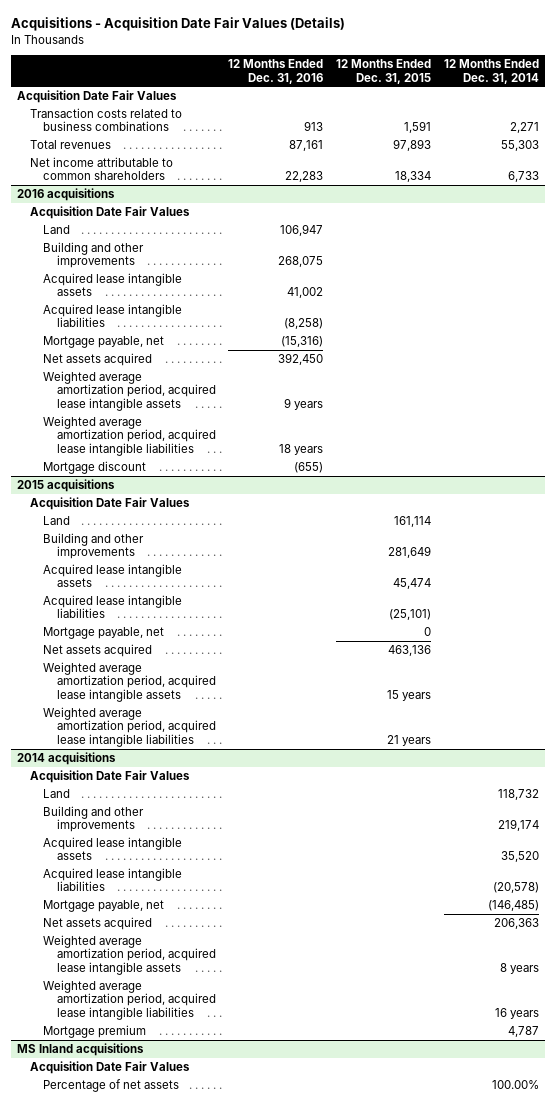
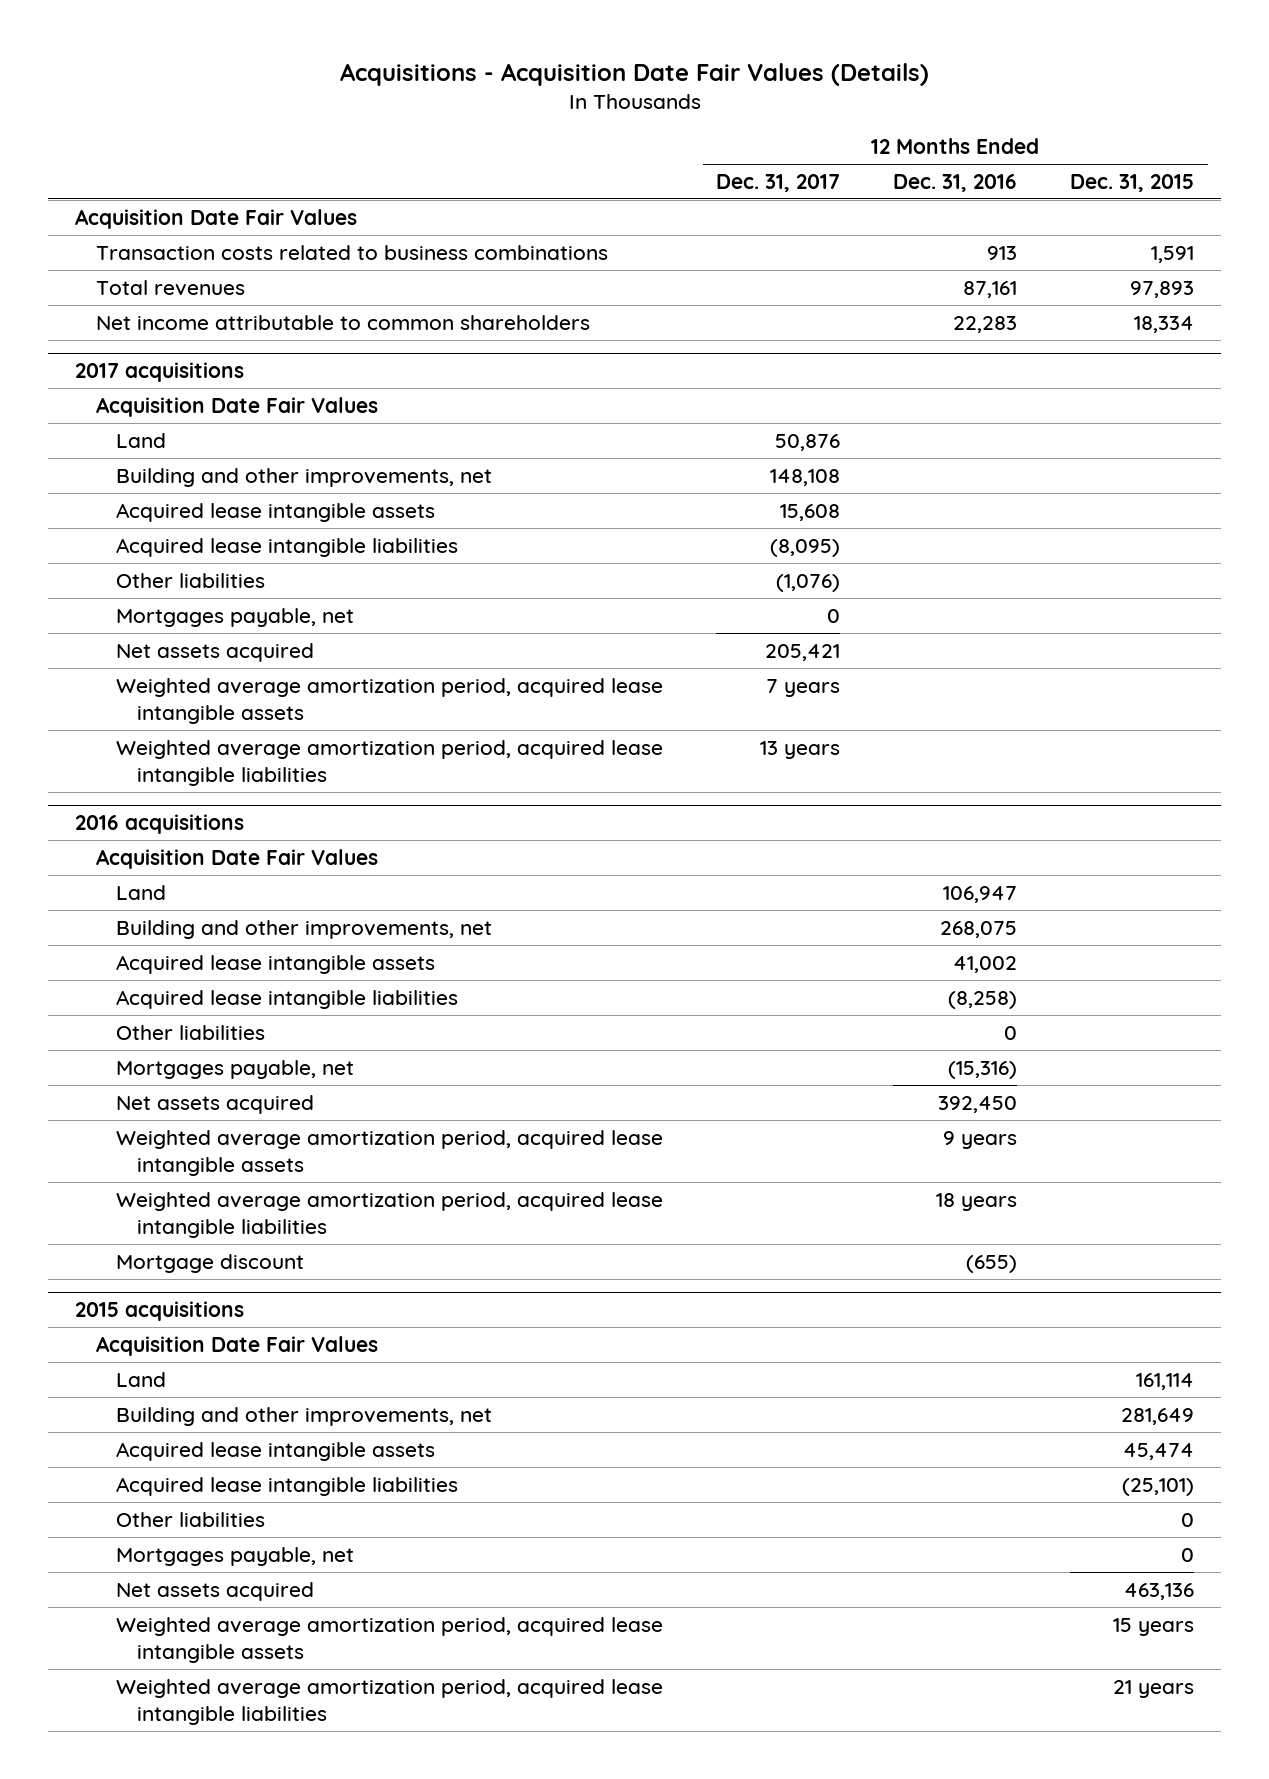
- | 12 Months Ended Dec. 31, 2016 | 12 Months Ended Dec. 31, 2015 | 12 Months Ended Dec. 31, 2014
+ | 12 Months Ended Dec. 31, 2017 | 12 Months Ended Dec. 31, 2016 | 12 Months Ended Dec. 31, 2015
+ 2017 acquisitions
+ Acquisition Date Fair Values
+ Land | 50,876 | |
+ Building and other improvements, net | 148,108 | |
+ Acquired lease intangible assets | 15,608 | |
+ Acquired lease intangible liabilities | (8,095) | |
+ Other liabilities | (1,076) | |
+ Mortgages payable, net | 0 | |
+ Net assets acquired | 205,421 | |
+ Weighted average amortization period, acquired lease intangible assets | 7 years | |
+ Weighted average amortization period, acquired lease intangible liabilities | 13 years | |
@ 2016 acquisitions
- Building and other improvements | 268,075 | |
+ Building and other improvements, net | | 268,075 |
- Mortgage payable, net | (15,316) | |
+ Other liabilities | | 0 |
+ Mortgages payable, net | | (15,316) |
@ 2015 acquisitions
- Building and other improvements | | 281,649 |
+ Building and other improvements, net | | | 281,649
- Mortgage payable, net | | 0 |
+ Other liabilities | | | 0
+ Mortgages payable, net | | | 0
- 2014 acquisitions
- Acquisition Date Fair Values
- Land | | | 118,732
- Building and other improvements | | | 219,174
- Acquired lease intangible assets | | | 35,520
- Acquired lease intangible liabilities | | | (20,578)
- Mortgage payable, net | | | (146,485)
- Net assets acquired | | | 206,363
- Weighted average amortization period, acquired lease intangible assets | | | 8 years
- Weighted average amortization period, acquired lease intangible liabilities | | | 16 years
- Mortgage premium | | | 4,787
- MS Inland acquisitions
- Acquisition Date Fair Values
- Percentage of net assets | | | 100.00%

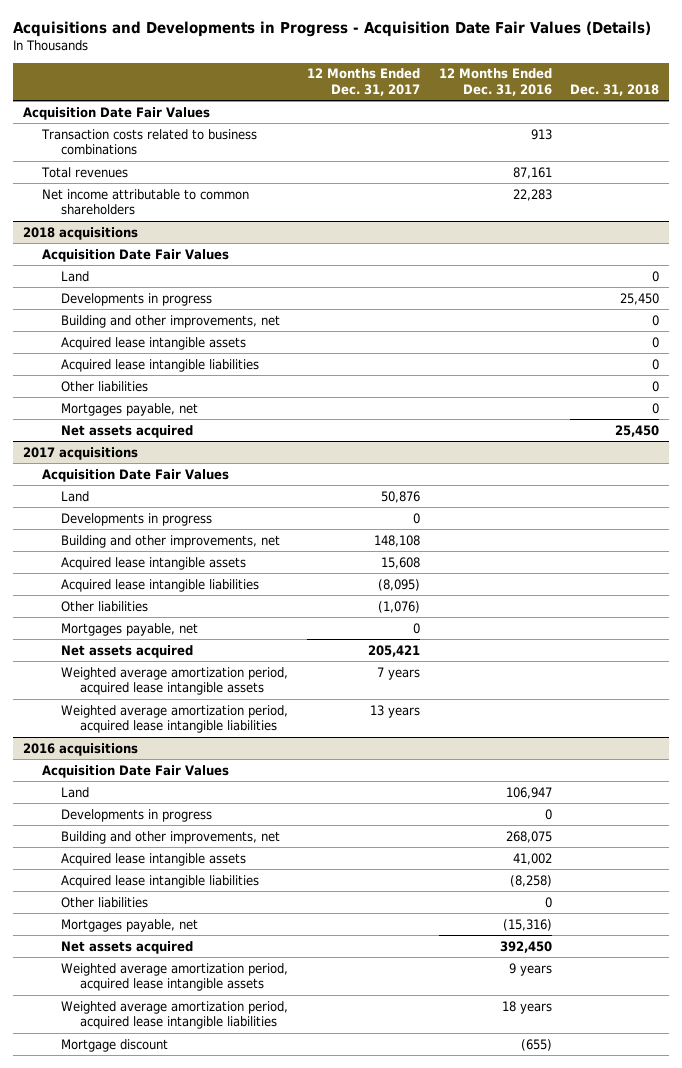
- Acquisitions - Acquisition Date Fair Values (Details)
+ Acquisitions and Developments in Progress - Acquisition Date Fair Values (Details)
- | 12 Months Ended Dec. 31, 2017 | 12 Months Ended Dec. 31, 2016 | 12 Months Ended Dec. 31, 2015
+ | 12 Months Ended Dec. 31, 2017 | 12 Months Ended Dec. 31, 2016 | Dec. 31, 2018
+ 2018 acquisitions
+ Acquisition Date Fair Values
+ Land | | | 0
+ Developments in progress | | | 25,450
+ Building and other improvements, net | | | 0
+ Acquired lease intangible assets | | | 0
+ Acquired lease intangible liabilities | | | 0
+ Other liabilities | | | 0
+ Mortgages payable, net | | | 0
+ Net assets acquired | | | 25,450
@ 2017 acquisitions
+ Developments in progress | 0 | |
@ 2016 acquisitions
+ Developments in progress | | 0 |
- 2015 acquisitions
- Acquisition Date Fair Values
- Land | | | 161,114
- Building and other improvements, net | | | 281,649
- Acquired lease intangible assets | | | 45,474
- Acquired lease intangible liabilities | | | (25,101)
- Other liabilities | | | 0
- Mortgages payable, net | | | 0
- Net assets acquired | | | 463,136
- Weighted average amortization period, acquired lease intangible assets | | | 15 years
- Weighted average amortization period, acquired lease intangible liabilities | | | 21 years

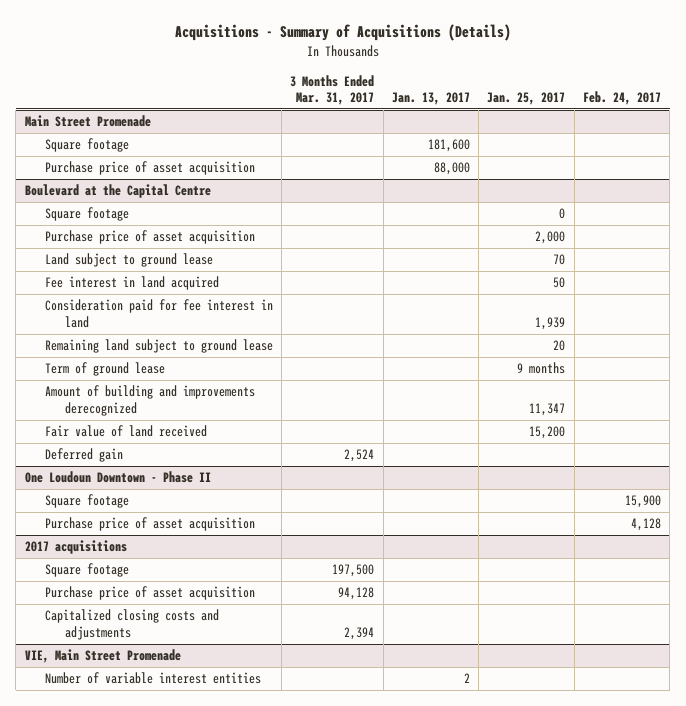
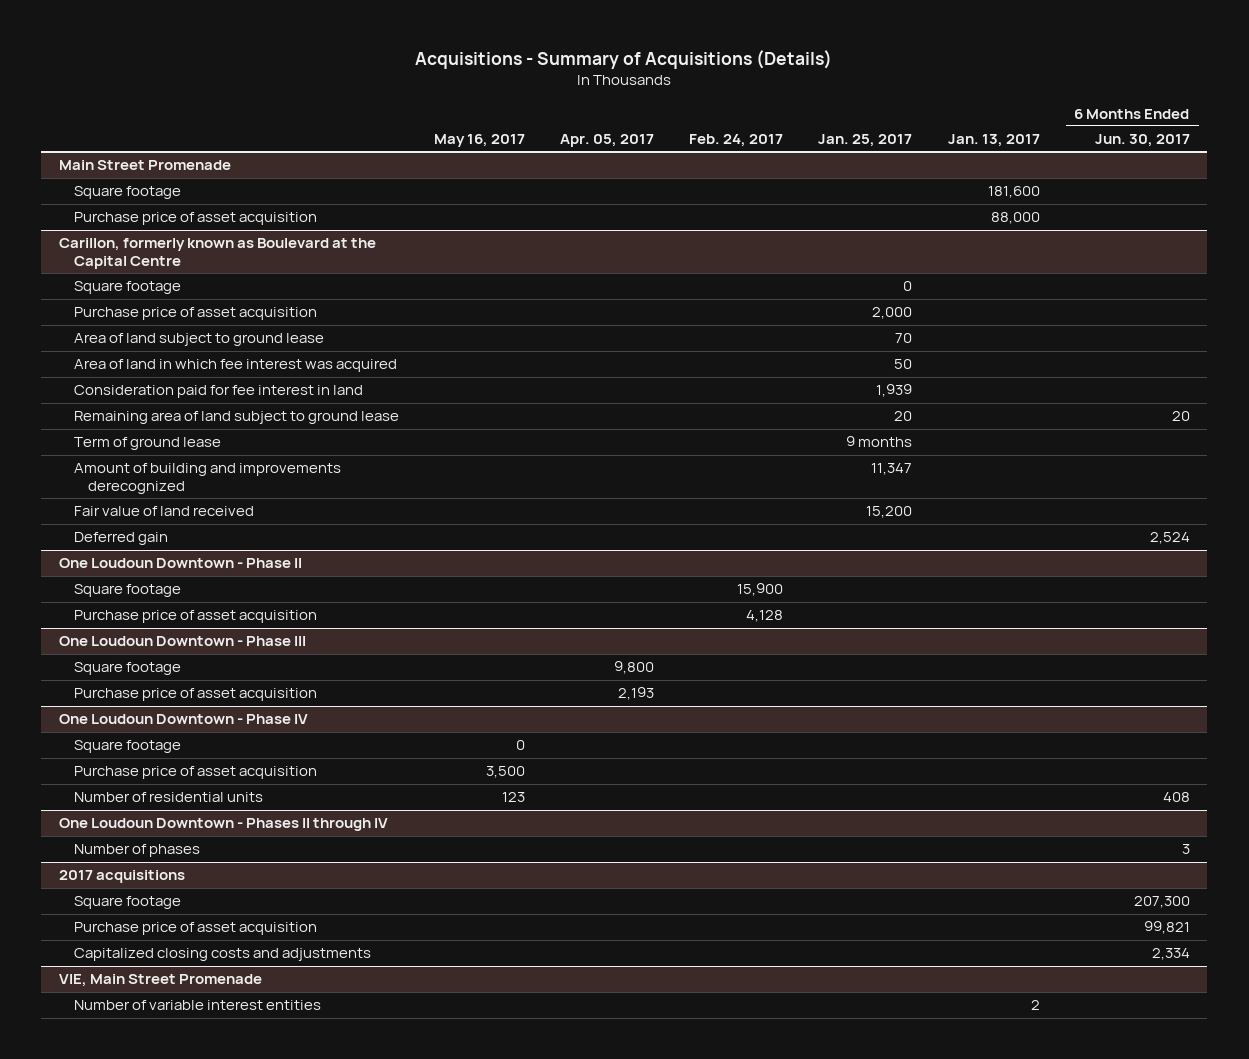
- | 3 Months Ended Mar. 31, 2017 | Jan. 13, 2017 | Jan. 25, 2017 | Feb. 24, 2017
+ | May 16, 2017 | Apr. 05, 2017 | Feb. 24, 2017 | Jan. 25, 2017 | Jan. 13, 2017 | 6 Months Ended Jun. 30, 2017
- Boulevard at the Capital Centre
+ Carillon, formerly known as Boulevard at the Capital Centre
- Land subject to ground lease | | | 70 |
- Fee interest in land acquired | | | 50 |
+ Area of land subject to ground lease | | | | 70 | |
+ Area of land in which fee interest was acquired | | | | 50 | |
- Remaining land subject to ground lease | | | 20 |
+ Remaining area of land subject to ground lease | | | | 20 | | 20
+ One Loudoun Downtown - Phase III
+ Square footage | | 9,800 | | | |
+ Purchase price of asset acquisition | | 2,193 | | | |
+ One Loudoun Downtown - Phase IV
+ Square footage | 0 | | | | |
+ Purchase price of asset acquisition | 3,500 | | | | |
+ Number of residential units | 123 | | | | | 408
+ One Loudoun Downtown - Phases II through IV
+ Number of phases | | | | | | 3

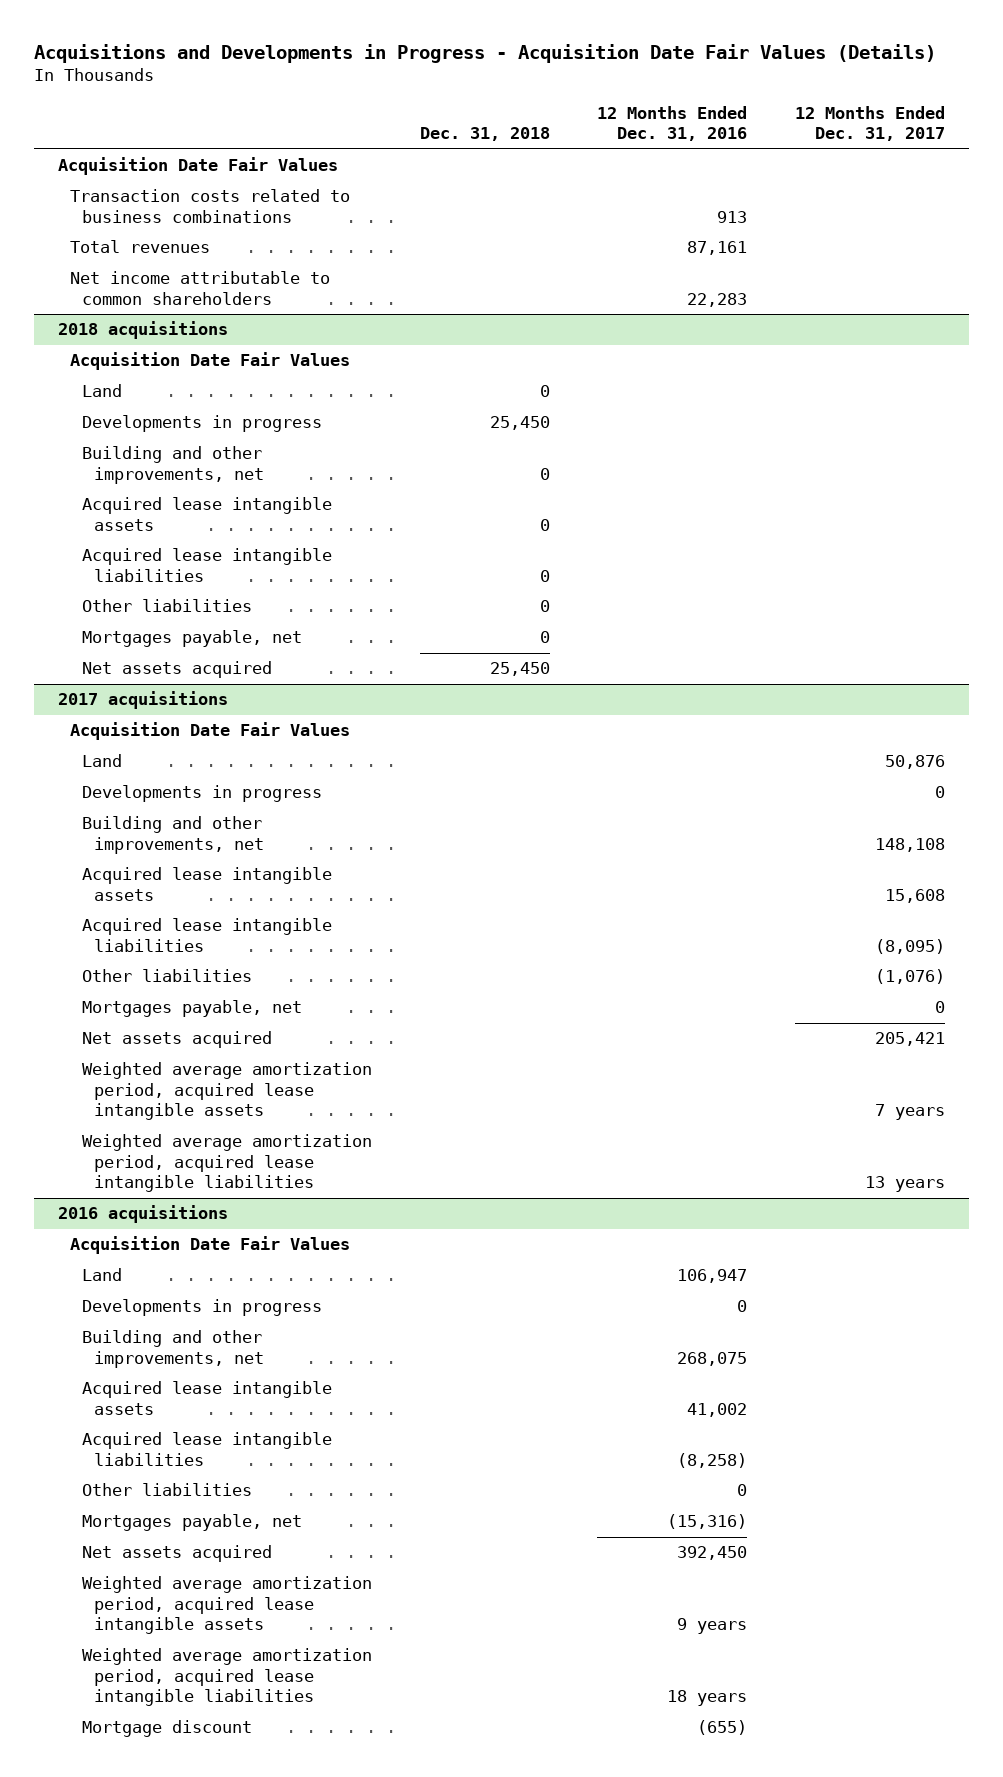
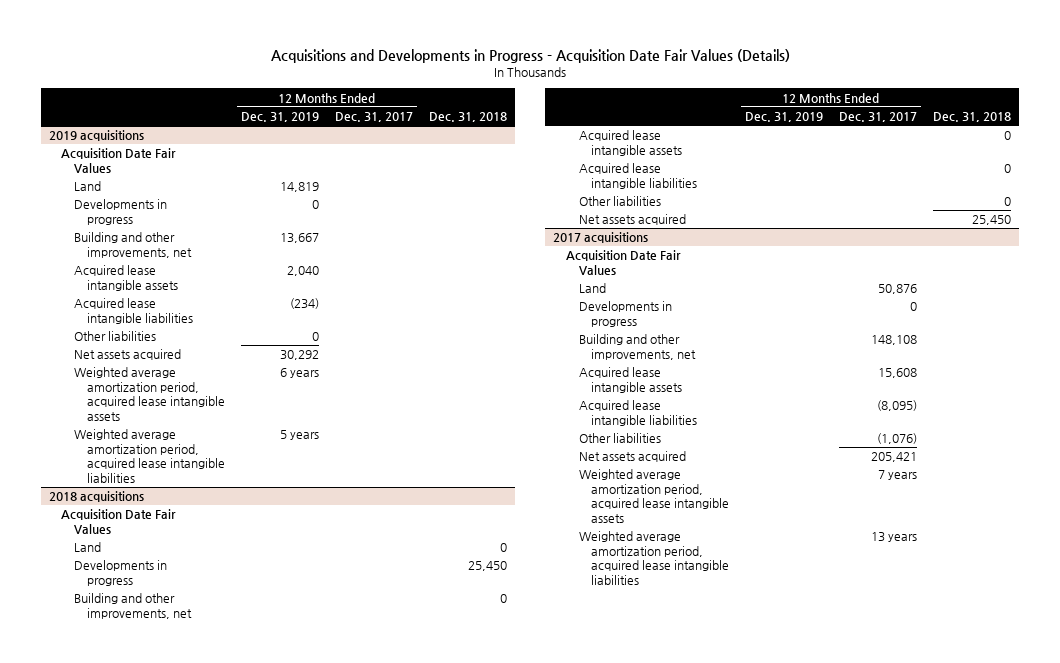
- | Dec. 31, 2018 | 12 Months Ended Dec. 31, 2016 | 12 Months Ended Dec. 31, 2017
+ | 12 Months Ended Dec. 31, 2019 | 12 Months Ended Dec. 31, 2017 | Dec. 31, 2018
- Acquisition Date Fair Values
- Transaction costs related to business combinations | | 913 |
- Total revenues | | 87,161 |
- Net income attributable to common shareholders | | 22,283 |
+ 2019 acquisitions
+ Acquisition Date Fair Values
+ Land | 14,819 | |
+ Developments in progress | 0 | |
+ Building and other improvements, net | 13,667 | |
+ Acquired lease intangible assets | 2,040 | |
+ Acquired lease intangible liabilities | (234) | |
+ Other liabilities | 0 | |
+ Net assets acquired | 30,292 | |
+ Weighted average amortization period, acquired lease intangible assets | 6 years | |
+ Weighted average amortization period, acquired lease intangible liabilities | 5 years | |
@ 2018 acquisitions
- Mortgages payable, net | 0 | |
@ 2017 acquisitions
- Mortgages payable, net | | | 0
- 2016 acquisitions
- Acquisition Date Fair Values
- Land | | 106,947 |
- Developments in progress | | 0 |
- Building and other improvements, net | | 268,075 |
- Acquired lease intangible assets | | 41,002 |
- Acquired lease intangible liabilities | | (8,258) |
- Other liabilities | | 0 |
- Mortgages payable, net | | (15,316) |
- Net assets acquired | | 392,450 |
- Weighted average amortization period, acquired lease intangible assets | | 9 years |
- Weighted average amortization period, acquired lease intangible liabilities | | 18 years |
- Mortgage discount | | (655) |

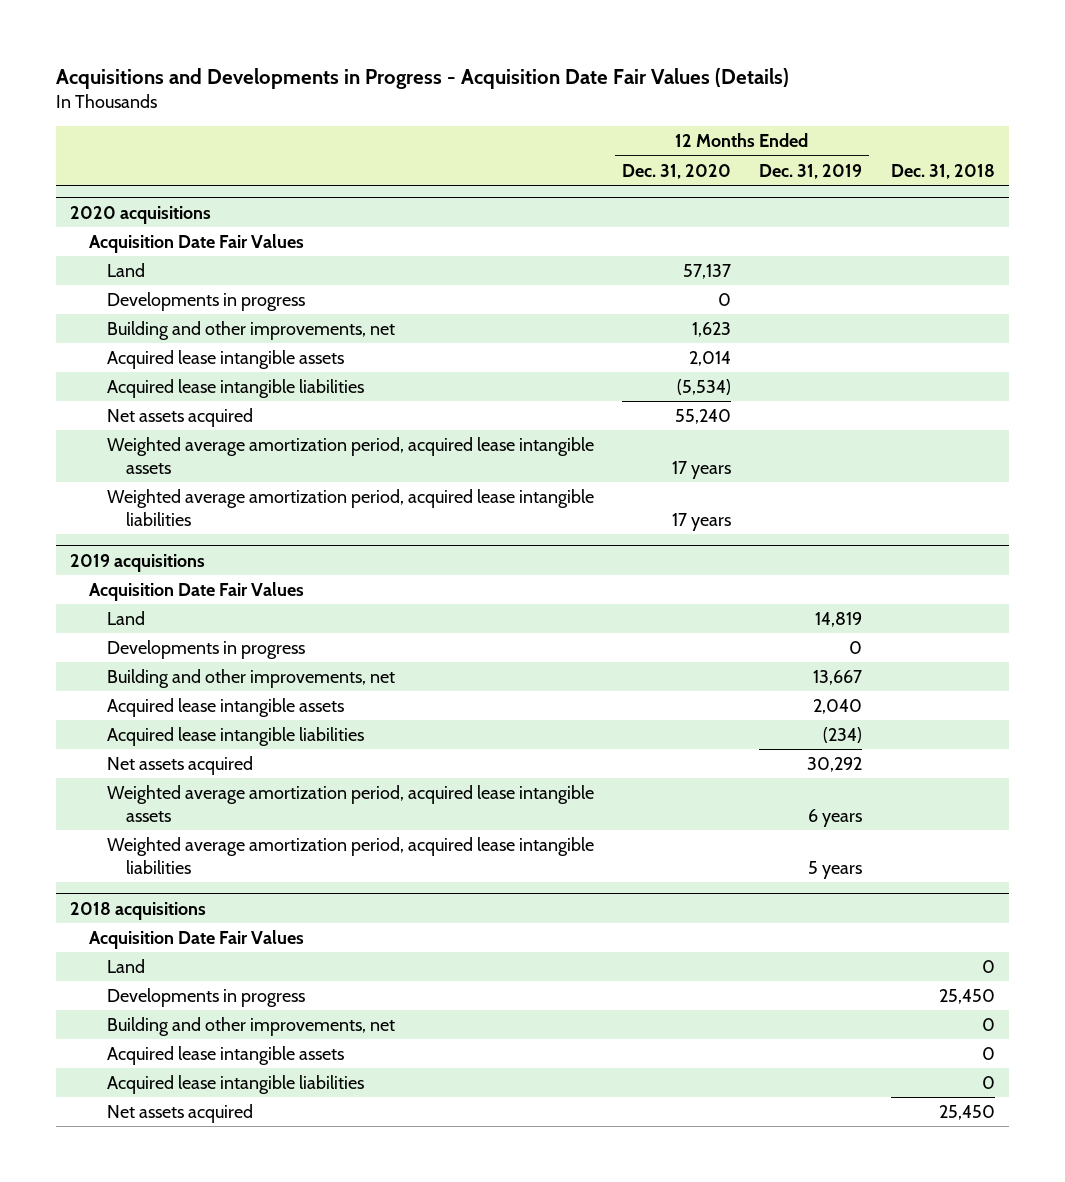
- | 12 Months Ended Dec. 31, 2019 | 12 Months Ended Dec. 31, 2017 | Dec. 31, 2018
+ | 12 Months Ended Dec. 31, 2020 | 12 Months Ended Dec. 31, 2019 | Dec. 31, 2018
+ 2020 acquisitions
+ Acquisition Date Fair Values
+ Land | 57,137 | |
+ Developments in progress | 0 | |
+ Building and other improvements, net | 1,623 | |
+ Acquired lease intangible assets | 2,014 | |
+ Acquired lease intangible liabilities | (5,534) | |
+ Net assets acquired | 55,240 | |
+ Weighted average amortization period, acquired lease intangible assets | 17 years | |
+ Weighted average amortization period, acquired lease intangible liabilities | 17 years | |
@ 2019 acquisitions
- Other liabilities | 0 | |
@ 2018 acquisitions
- Other liabilities | | | 0
- 2017 acquisitions
- Acquisition Date Fair Values
- Land | | 50,876 |
- Developments in progress | | 0 |
- Building and other improvements, net | | 148,108 |
- Acquired lease intangible assets | | 15,608 |
- Acquired lease intangible liabilities | | (8,095) |
- Other liabilities | | (1,076) |
- Net assets acquired | | 205,421 |
- Weighted average amortization period, acquired lease intangible assets | | 7 years |
- Weighted average amortization period, acquired lease intangible liabilities | | 13 years |

